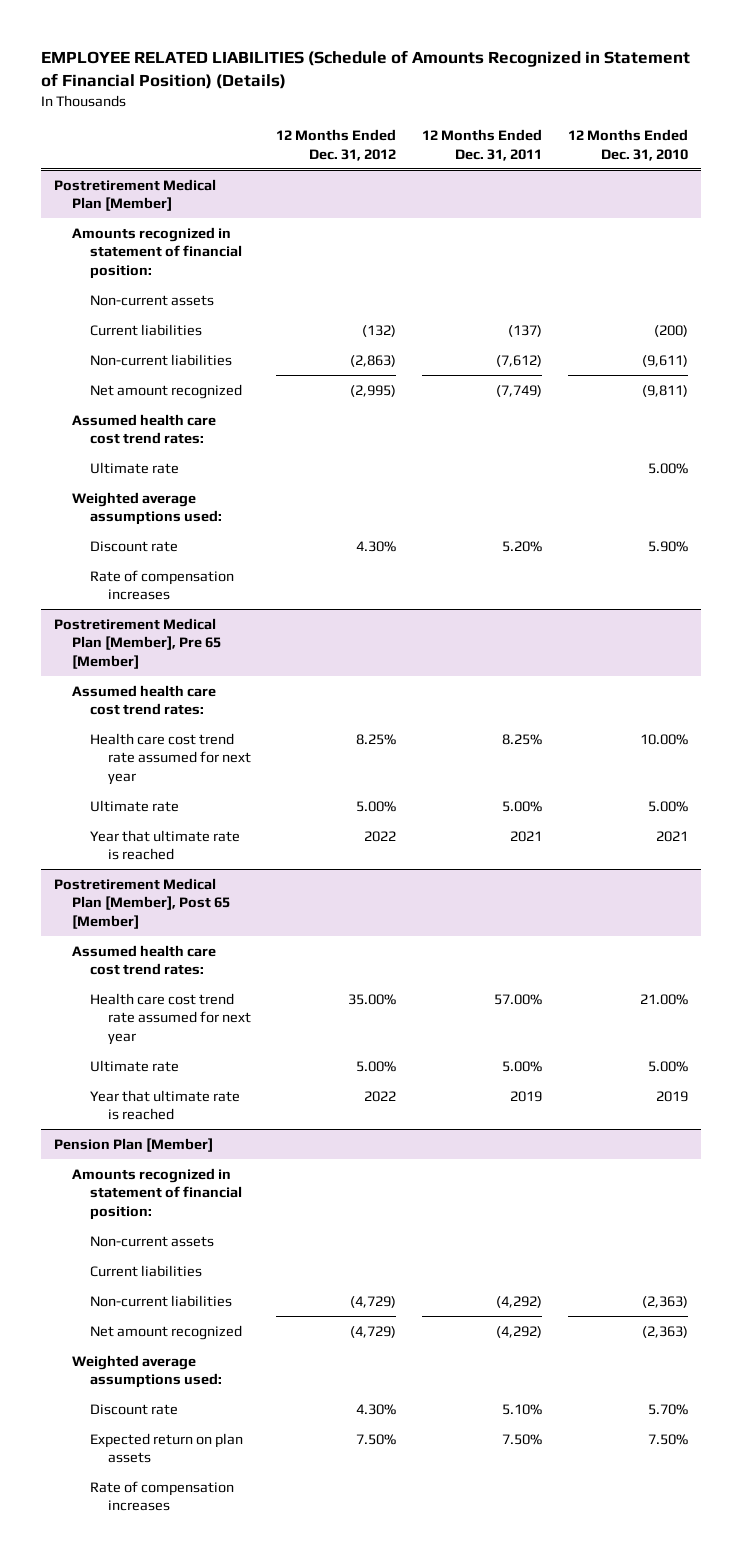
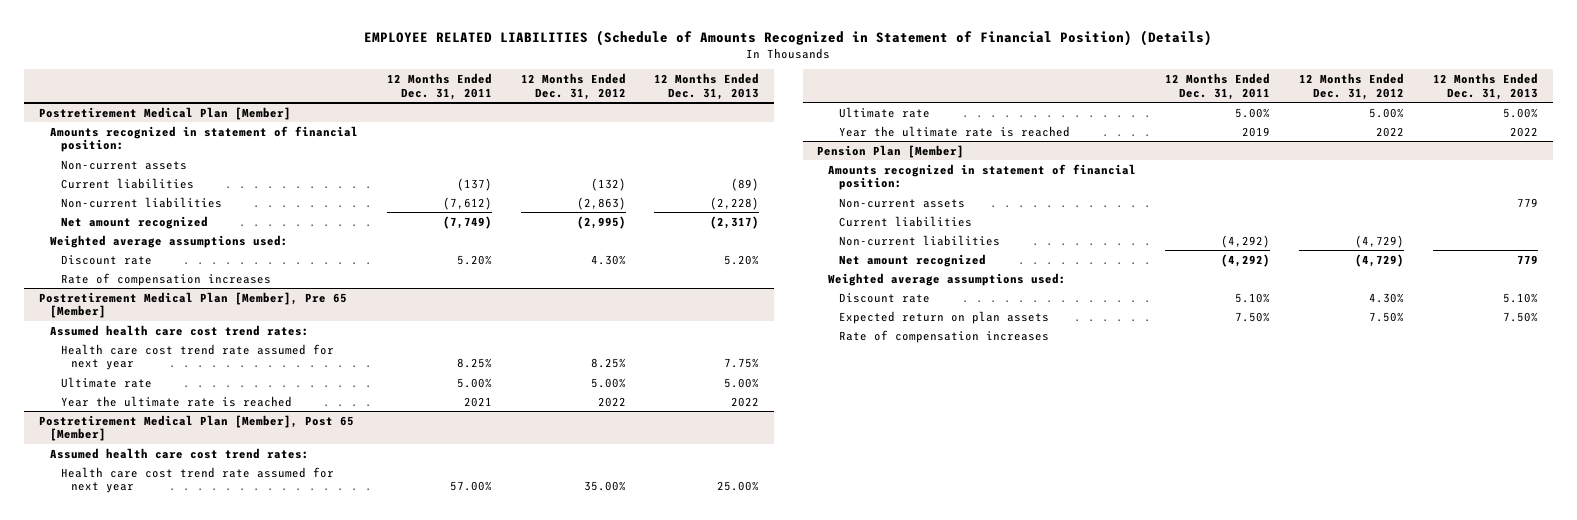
- | 12 Months Ended Dec. 31, 2012 | 12 Months Ended Dec. 31, 2011 | 12 Months Ended Dec. 31, 2010
+ | 12 Months Ended Dec. 31, 2011 | 12 Months Ended Dec. 31, 2012 | 12 Months Ended Dec. 31, 2013
@ Postretirement Medical Plan [Member]
- Assumed health care cost trend rates:
- Ultimate rate | | | 5.00%
@ Postretirement Medical Plan [Member], Pre 65 [Member]
- Year that ultimate rate is reached | 2022 | 2021 | 2021
+ Year the ultimate rate is reached | 2021 | 2022 | 2022
@ Postretirement Medical Plan [Member], Post 65 [Member]
- Year that ultimate rate is reached | 2022 | 2019 | 2019
+ Year the ultimate rate is reached | 2019 | 2022 | 2022

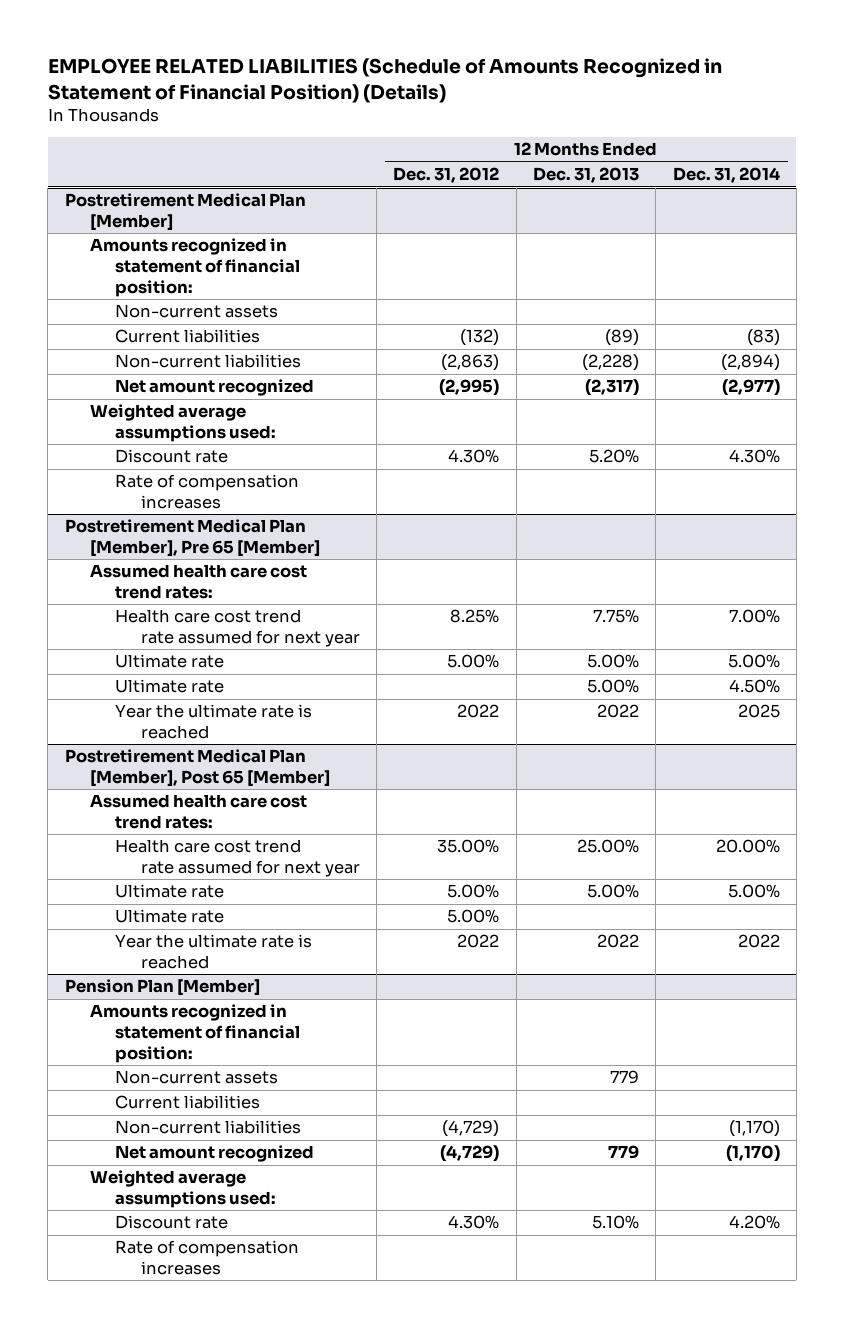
- | 12 Months Ended Dec. 31, 2011 | 12 Months Ended Dec. 31, 2012 | 12 Months Ended Dec. 31, 2013
+ | 12 Months Ended Dec. 31, 2012 | 12 Months Ended Dec. 31, 2013 | 12 Months Ended Dec. 31, 2014
@ Postretirement Medical Plan [Member], Pre 65 [Member]
+ Ultimate rate | | 5.00% | 4.50%
@ Postretirement Medical Plan [Member], Post 65 [Member]
+ Ultimate rate | 5.00% | |
@ Pension Plan [Member]
- Expected return on plan assets | 7.50% | 7.50% | 7.50%

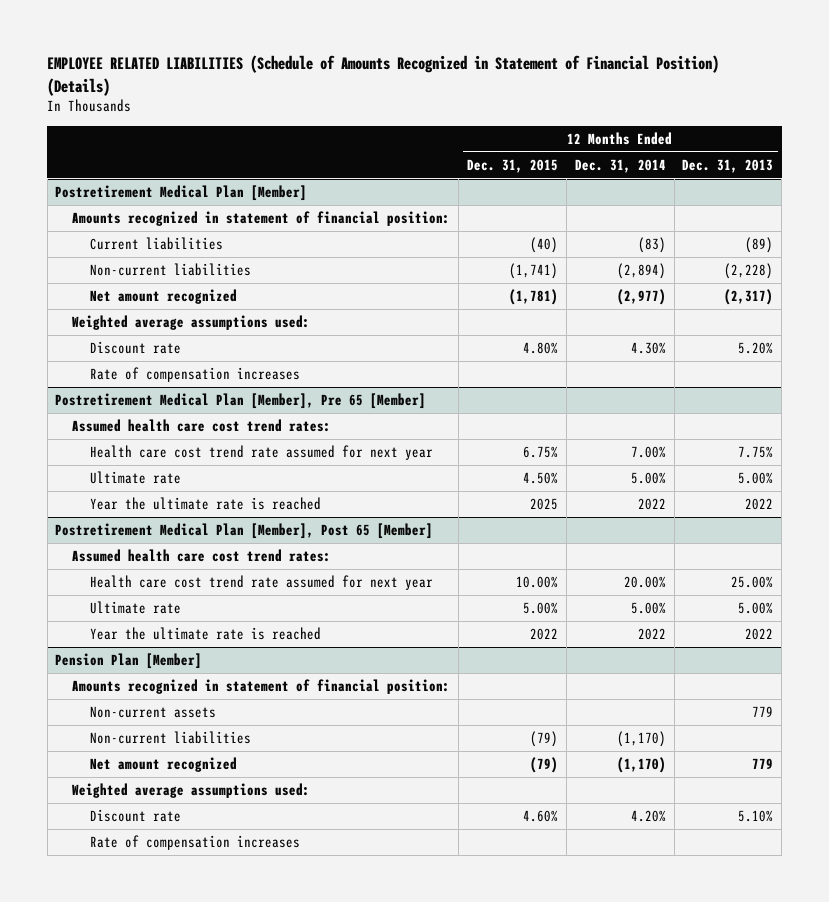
- | 12 Months Ended Dec. 31, 2012 | 12 Months Ended Dec. 31, 2013 | 12 Months Ended Dec. 31, 2014
+ | 12 Months Ended Dec. 31, 2015 | 12 Months Ended Dec. 31, 2014 | 12 Months Ended Dec. 31, 2013
@ Postretirement Medical Plan [Member]
- Non-current assets
@ Postretirement Medical Plan [Member], Pre 65 [Member]
- Ultimate rate | | 5.00% | 4.50%
- Year the ultimate rate is reached | 2022 | 2022 | 2025
+ Year the ultimate rate is reached | 2025 | 2022 | 2022
@ Postretirement Medical Plan [Member], Post 65 [Member]
- Ultimate rate | 5.00% | |
@ Pension Plan [Member]
- Current liabilities

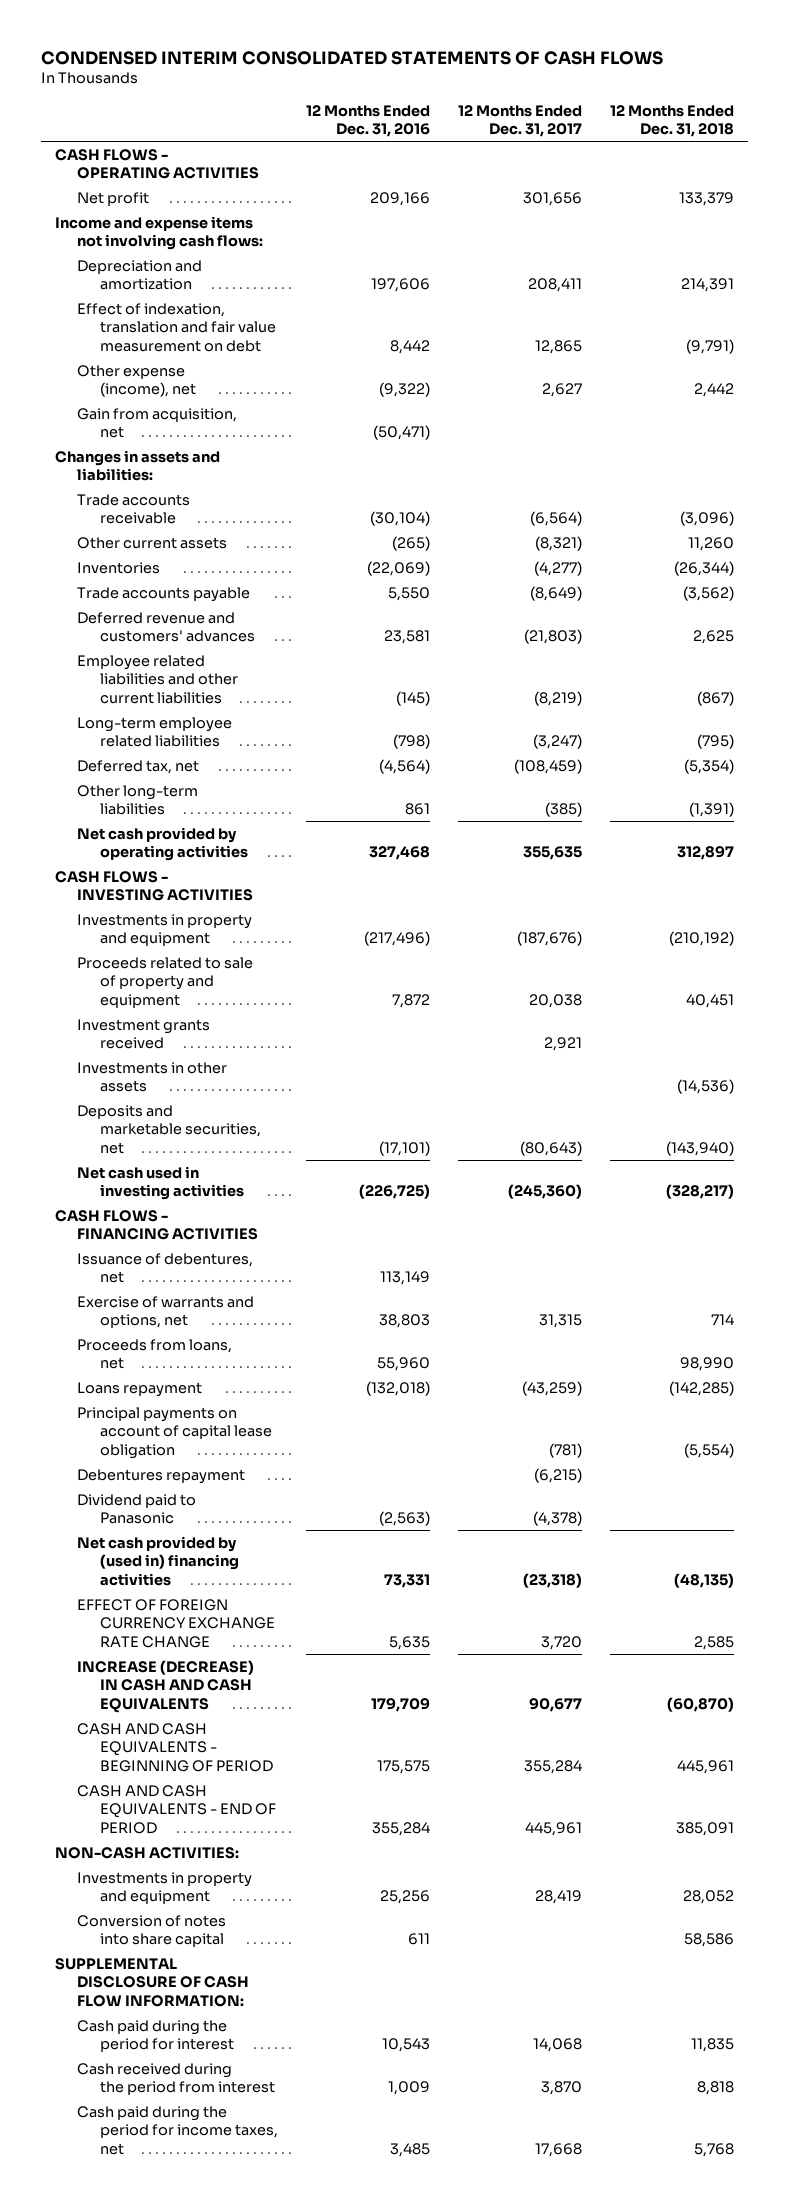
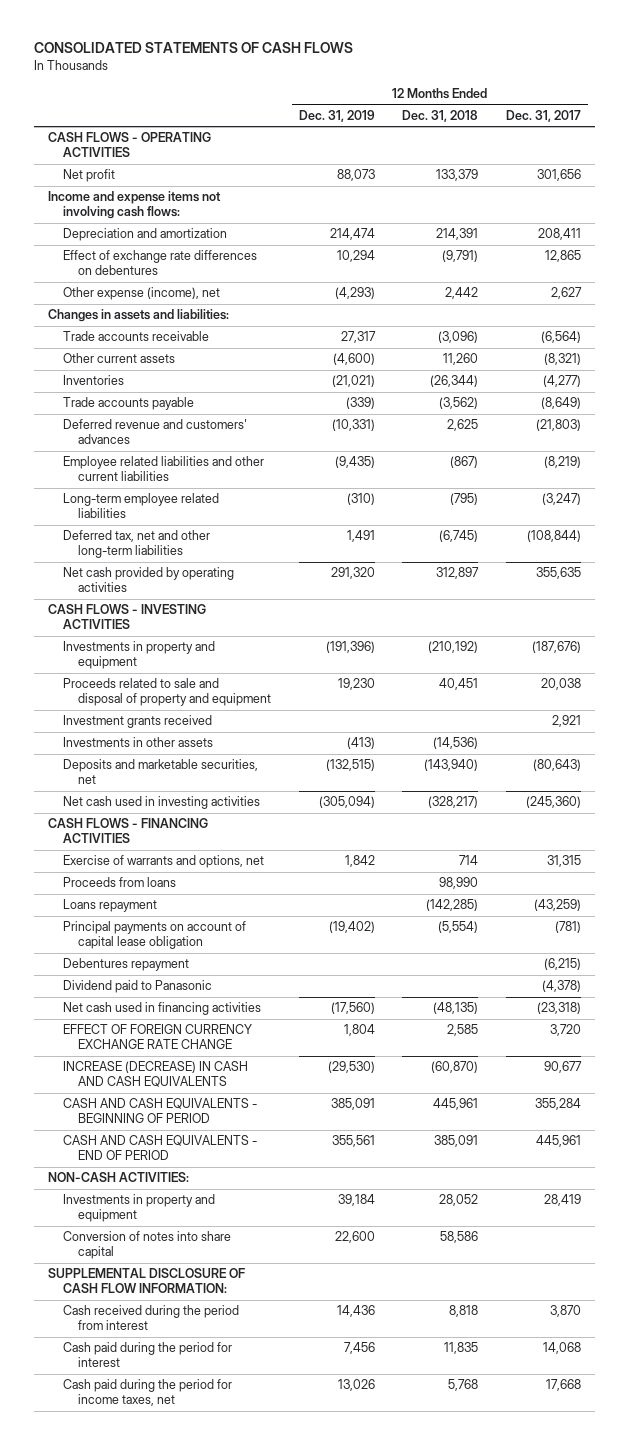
- CONDENSED INTERIM CONSOLIDATED STATEMENTS OF CASH FLOWS
+ CONSOLIDATED STATEMENTS OF CASH FLOWS
- | 12 Months Ended Dec. 31, 2016 | 12 Months Ended Dec. 31, 2017 | 12 Months Ended Dec. 31, 2018
+ | 12 Months Ended Dec. 31, 2019 | 12 Months Ended Dec. 31, 2018 | 12 Months Ended Dec. 31, 2017
- Effect of indexation, translation and fair value measurement on debt | 8,442 | 12,865 | (9,791)
+ Effect of exchange rate differences on debentures | 10,294 | (9,791) | 12,865
- Gain from acquisition, net | (50,471) | |
- Deferred tax, net | (4,564) | (108,459) | (5,354)
- Other long-term liabilities | 861 | (385) | (1,391)
+ Deferred tax, net and other long-term liabilities | 1,491 | (6,745) | (108,844)
- Proceeds related to sale of property and equipment | 7,872 | 20,038 | 40,451
+ Proceeds related to sale and disposal of property and equipment | 19,230 | 40,451 | 20,038
- Issuance of debentures, net | 113,149 | |
- Proceeds from loans, net | 55,960 | | 98,990
+ Proceeds from loans | | 98,990 |
- Net cash provided by (used in) financing activities | 73,331 | (23,318) | (48,135)
+ Net cash used in financing activities | (17,560) | (48,135) | (23,318)
moved down: Cash paid during the period for interest | 7,456 | 11,835 | 14,068

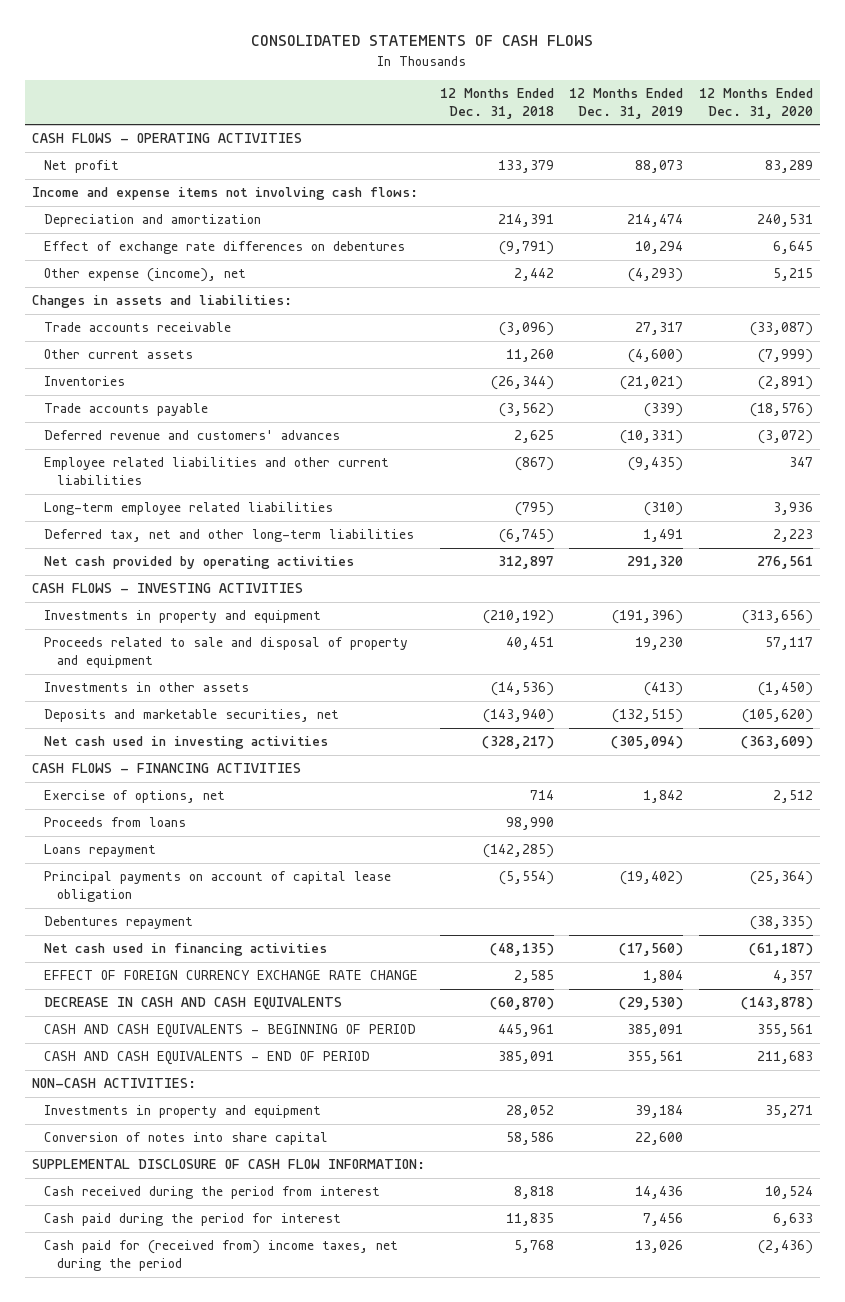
- | 12 Months Ended Dec. 31, 2019 | 12 Months Ended Dec. 31, 2018 | 12 Months Ended Dec. 31, 2017
+ | 12 Months Ended Dec. 31, 2018 | 12 Months Ended Dec. 31, 2019 | 12 Months Ended Dec. 31, 2020
- Investment grants received | | | 2,921
- Exercise of warrants and options, net | 1,842 | 714 | 31,315
+ Exercise of options, net | 714 | 1,842 | 2,512
- Dividend paid to Panasonic | | | (4,378)
- INCREASE (DECREASE) IN CASH AND CASH EQUIVALENTS | (29,530) | (60,870) | 90,677
+ DECREASE IN CASH AND CASH EQUIVALENTS | (60,870) | (29,530) | (143,878)
- Cash paid during the period for income taxes, net | 13,026 | 5,768 | 17,668
+ Cash paid for (received from) income taxes, net during the period | 5,768 | 13,026 | (2,436)

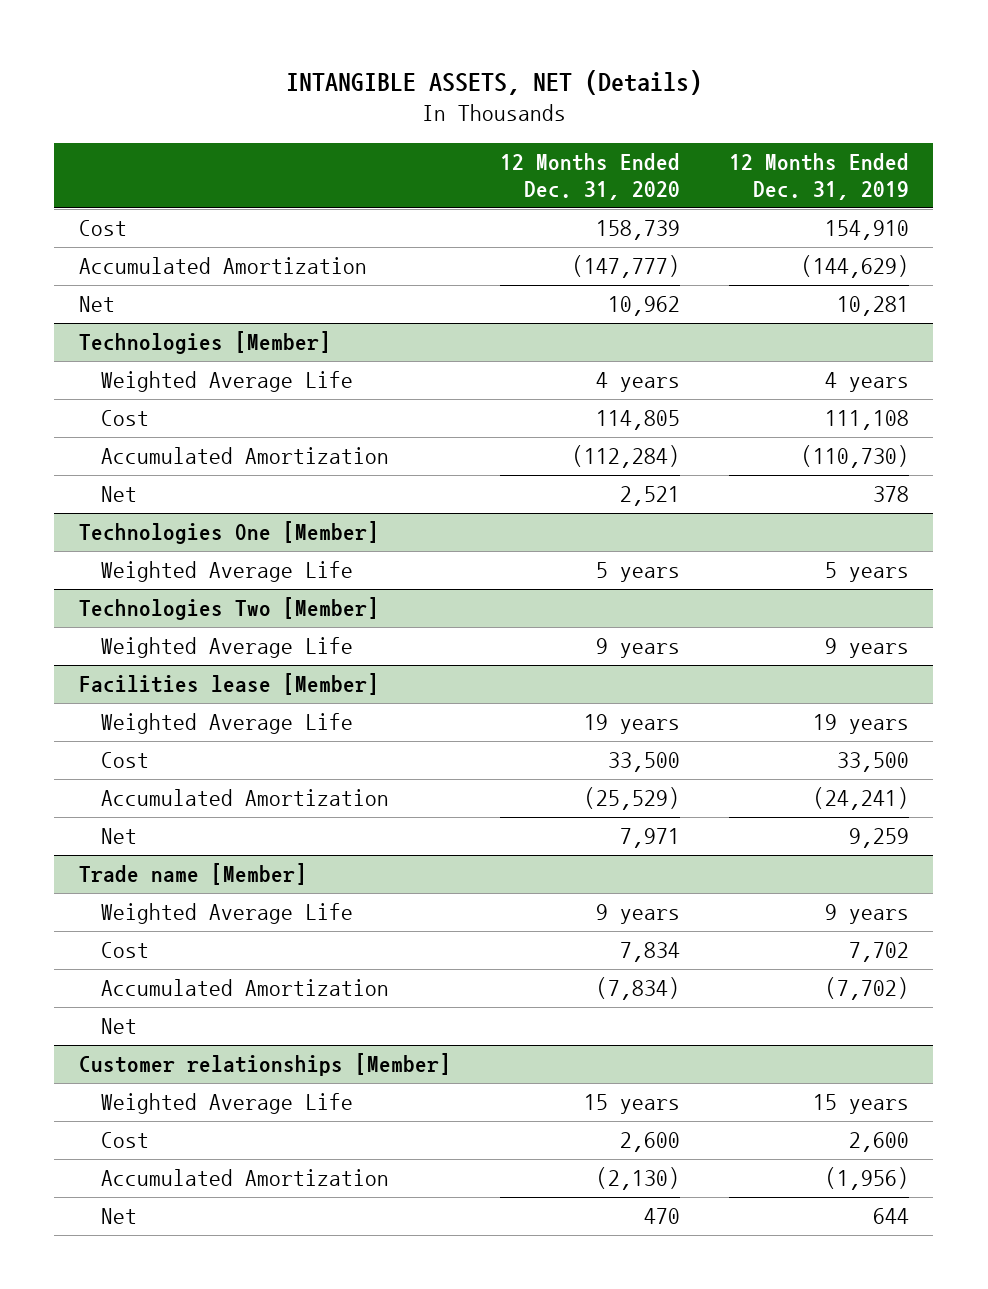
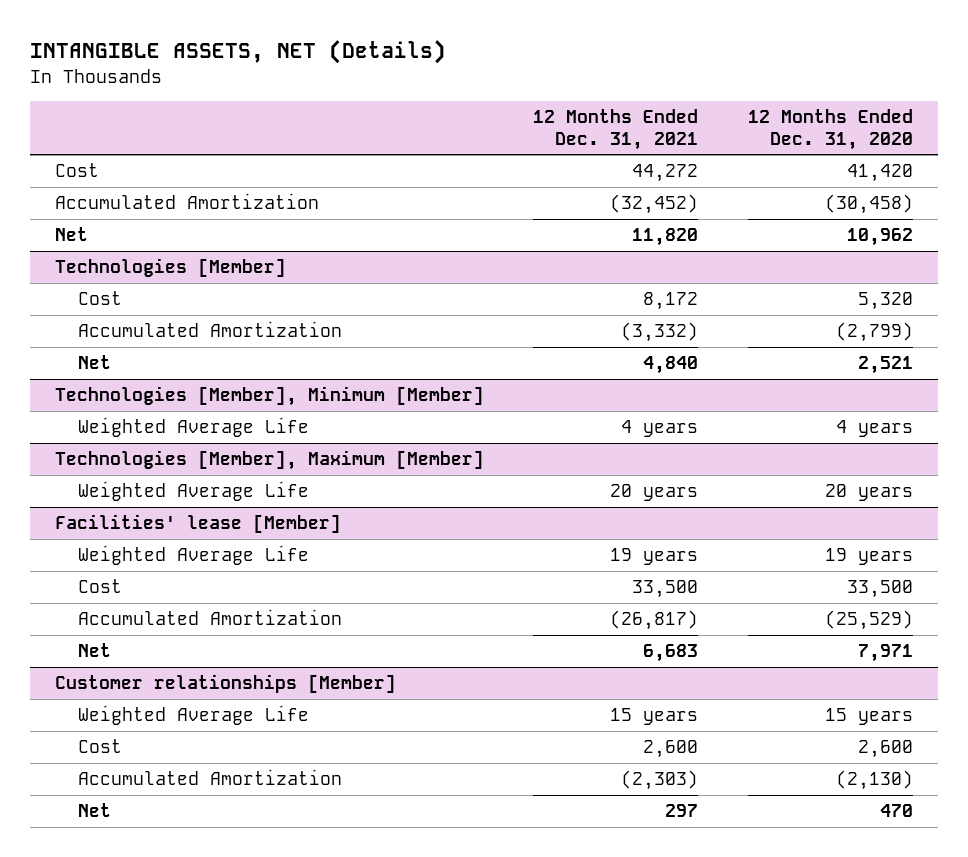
- | 12 Months Ended Dec. 31, 2020 | 12 Months Ended Dec. 31, 2019
+ | 12 Months Ended Dec. 31, 2021 | 12 Months Ended Dec. 31, 2020
- Cost | 158,739 | 154,910
- Accumulated Amortization | (147,777) | (144,629)
+ Cost | 44,272 | 41,420
+ Accumulated Amortization | (32,452) | (30,458)
@ Technologies [Member]
- Weighted Average Life | 4 years | 4 years
- Cost | 114,805 | 111,108
- Accumulated Amortization | (112,284) | (110,730)
+ Cost | 8,172 | 5,320
+ Accumulated Amortization | (3,332) | (2,799)
- Technologies One [Member]
- Weighted Average Life | 5 years | 5 years
- Technologies Two [Member]
- Weighted Average Life | 9 years | 9 years
- Facilities lease [Member]
+ Technologies [Member], Minimum [Member]
+ Weighted Average Life | 4 years | 4 years
+ Technologies [Member], Maximum [Member]
+ Weighted Average Life | 20 years | 20 years
+ Facilities' lease [Member]
- Trade name [Member]
- Weighted Average Life | 9 years | 9 years
- Cost | 7,834 | 7,702
- Accumulated Amortization | (7,834) | (7,702)
- Net

